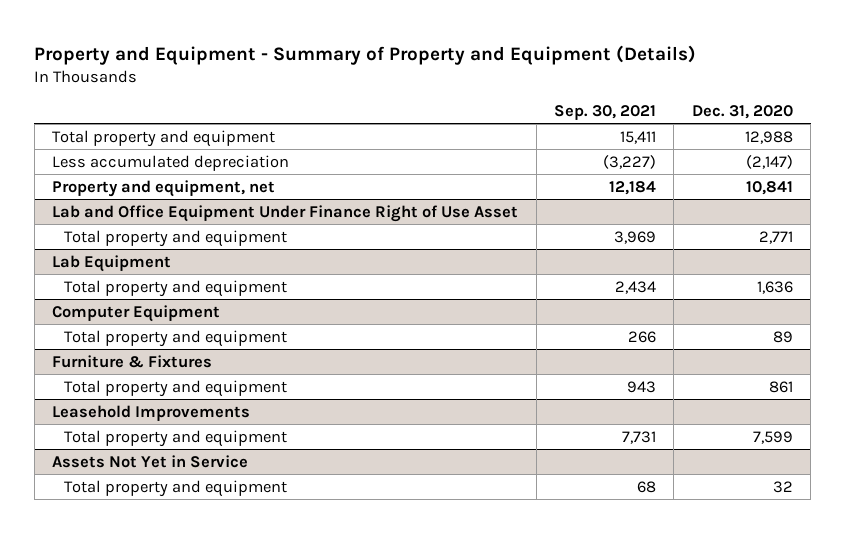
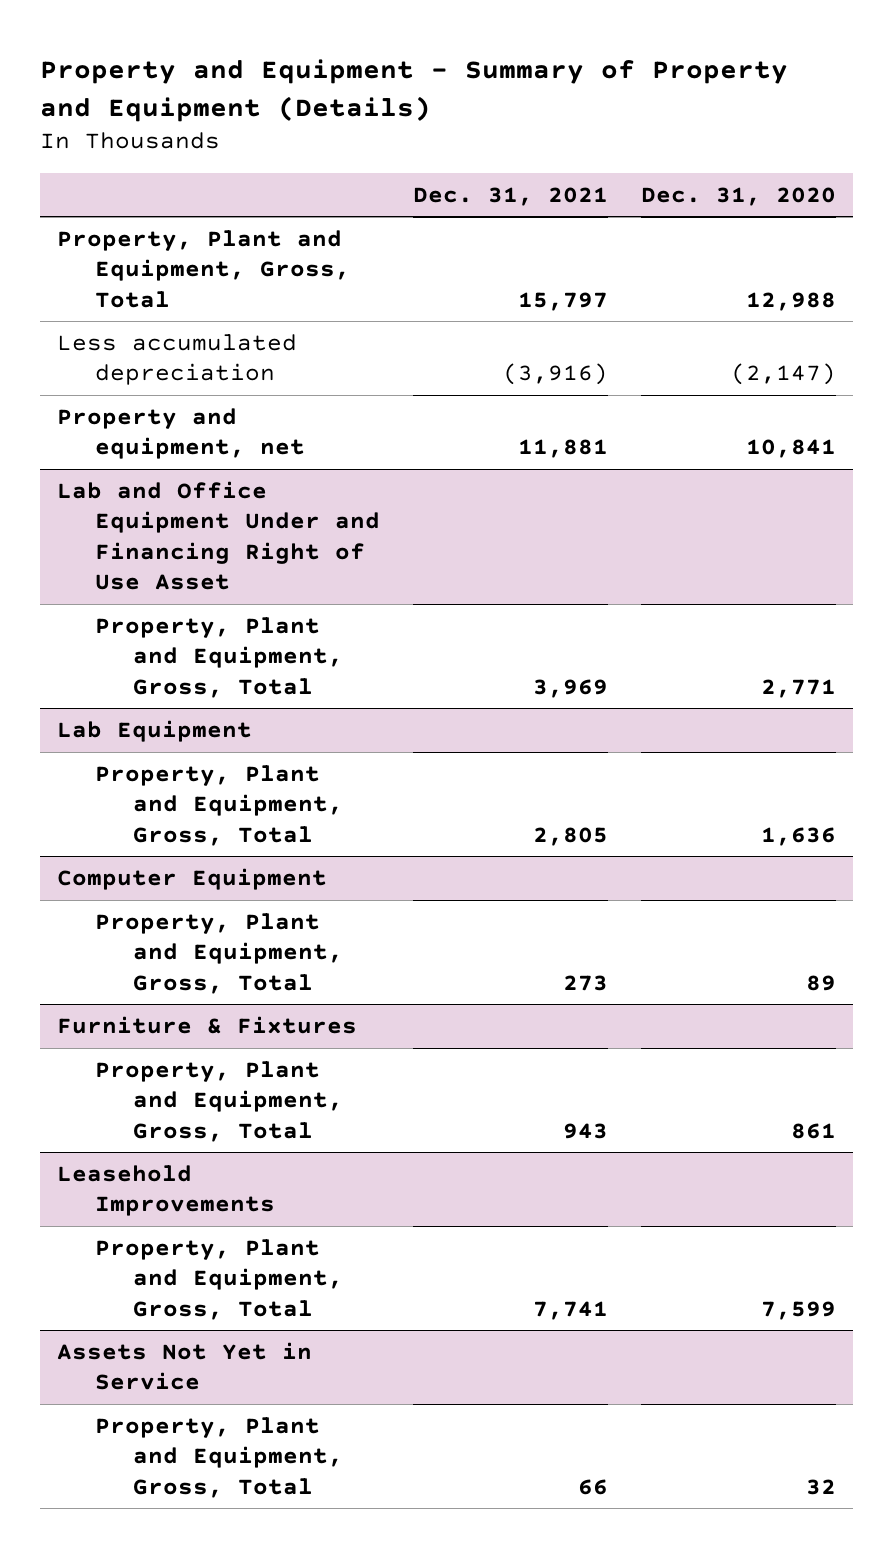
- | Sep. 30, 2021 | Dec. 31, 2020
+ | Dec. 31, 2021 | Dec. 31, 2020
- Total property and equipment | 15,411 | 12,988
+ Property, Plant and Equipment, Gross, Total | 15,797 | 12,988
- Lab and Office Equipment Under Finance Right of Use Asset
- Total property and equipment | 3,969 | 2,771
+ Lab and Office Equipment Under and Financing Right of Use Asset
+ Property, Plant and Equipment, Gross, Total | 3,969 | 2,771
@ Lab Equipment
- Total property and equipment | 2,434 | 1,636
+ Property, Plant and Equipment, Gross, Total | 2,805 | 1,636
@ Computer Equipment
- Total property and equipment | 266 | 89
+ Property, Plant and Equipment, Gross, Total | 273 | 89
@ Furniture & Fixtures
- Total property and equipment | 943 | 861
+ Property, Plant and Equipment, Gross, Total | 943 | 861
@ Leasehold Improvements
- Total property and equipment | 7,731 | 7,599
+ Property, Plant and Equipment, Gross, Total | 7,741 | 7,599
@ Assets Not Yet in Service
- Total property and equipment | 68 | 32
+ Property, Plant and Equipment, Gross, Total | 66 | 32

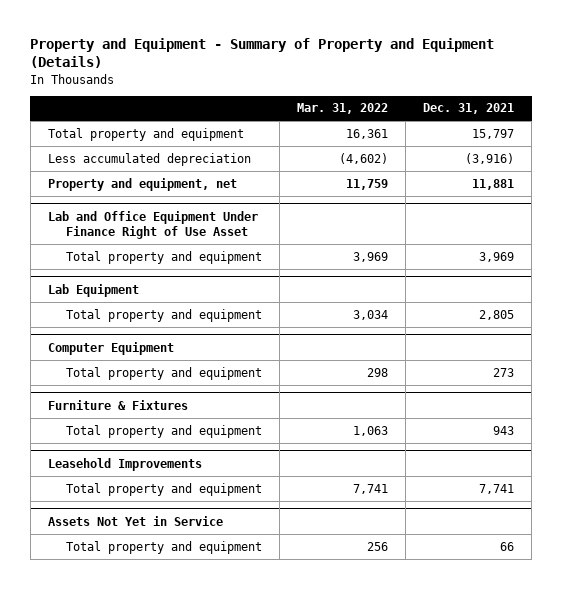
- | Dec. 31, 2021 | Dec. 31, 2020
+ | Mar. 31, 2022 | Dec. 31, 2021
- Property, Plant and Equipment, Gross, Total | 15,797 | 12,988
+ Total property and equipment | 16,361 | 15,797
- Lab and Office Equipment Under and Financing Right of Use Asset
- Property, Plant and Equipment, Gross, Total | 3,969 | 2,771
+ Lab and Office Equipment Under Finance Right of Use Asset
+ Total property and equipment | 3,969 | 3,969
@ Lab Equipment
- Property, Plant and Equipment, Gross, Total | 2,805 | 1,636
+ Total property and equipment | 3,034 | 2,805
@ Computer Equipment
- Property, Plant and Equipment, Gross, Total | 273 | 89
+ Total property and equipment | 298 | 273
@ Furniture & Fixtures
- Property, Plant and Equipment, Gross, Total | 943 | 861
+ Total property and equipment | 1,063 | 943
@ Leasehold Improvements
- Property, Plant and Equipment, Gross, Total | 7,741 | 7,599
+ Total property and equipment | 7,741 | 7,741
@ Assets Not Yet in Service
- Property, Plant and Equipment, Gross, Total | 66 | 32
+ Total property and equipment | 256 | 66

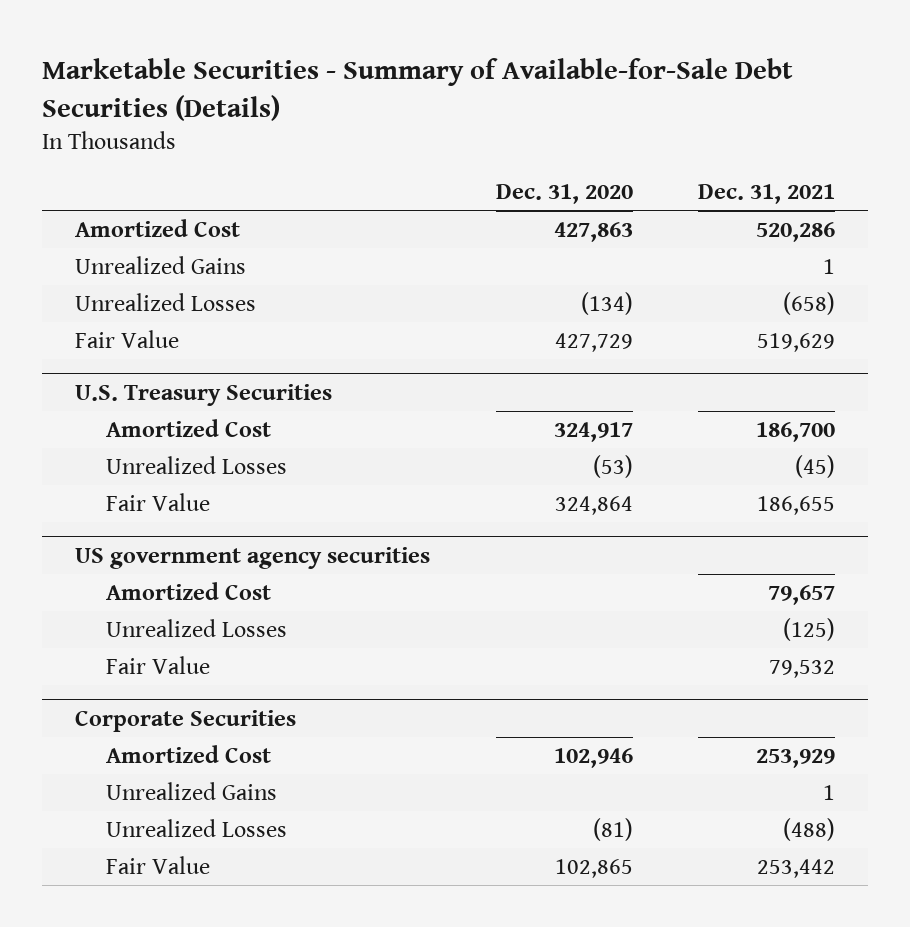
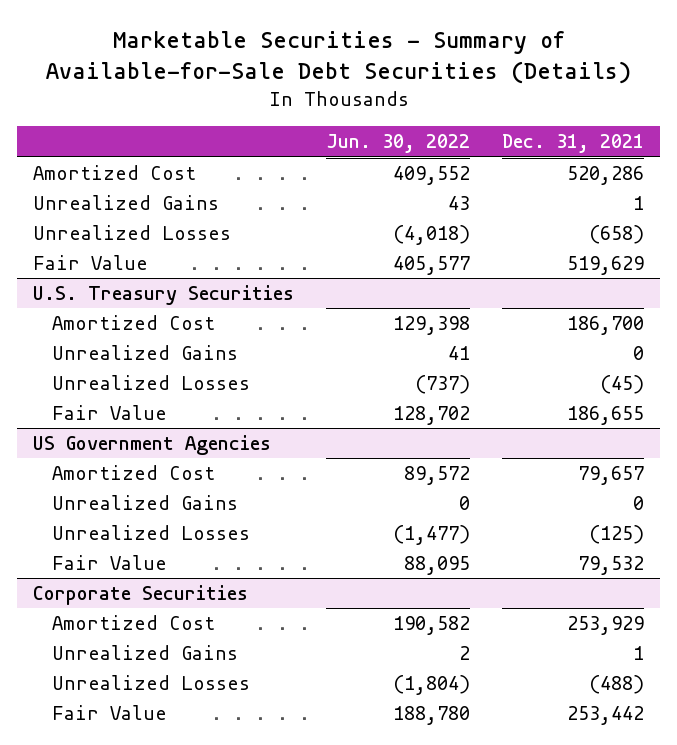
- | Dec. 31, 2020 | Dec. 31, 2021
+ | Jun. 30, 2022 | Dec. 31, 2021
@ U.S. Treasury Securities
+ Unrealized Gains | 41 | 0
- US government agency securities
+ US Government Agencies
+ Unrealized Gains | 0 | 0

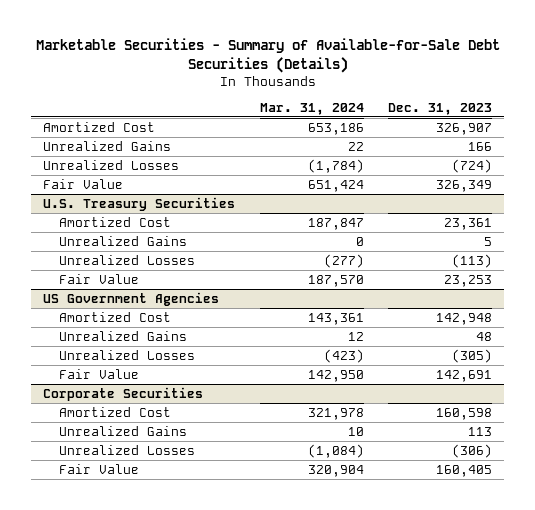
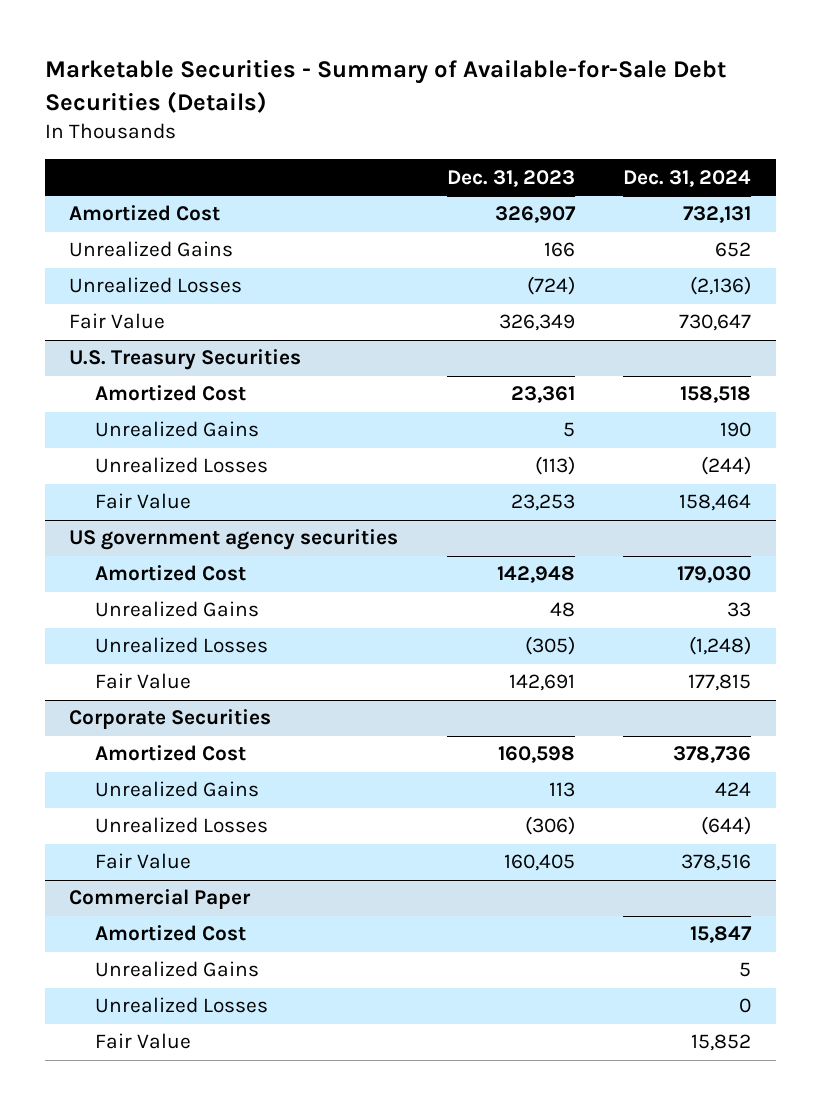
- | Mar. 31, 2024 | Dec. 31, 2023
+ | Dec. 31, 2023 | Dec. 31, 2024
- US Government Agencies
+ US government agency securities
+ Commercial Paper
+ Amortized Cost | | 15,847
+ Unrealized Gains | | 5
+ Unrealized Losses | | 0
+ Fair Value | | 15,852

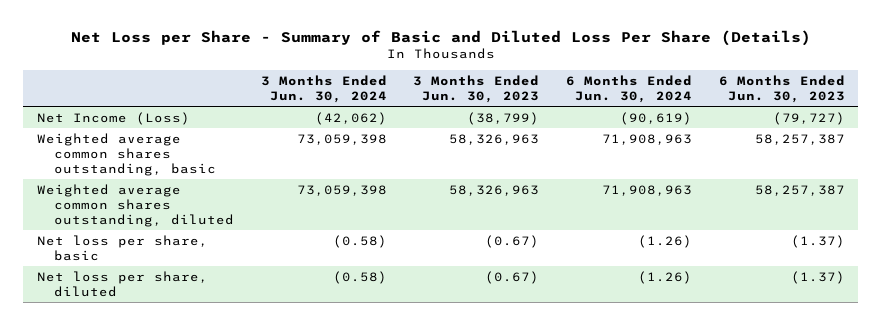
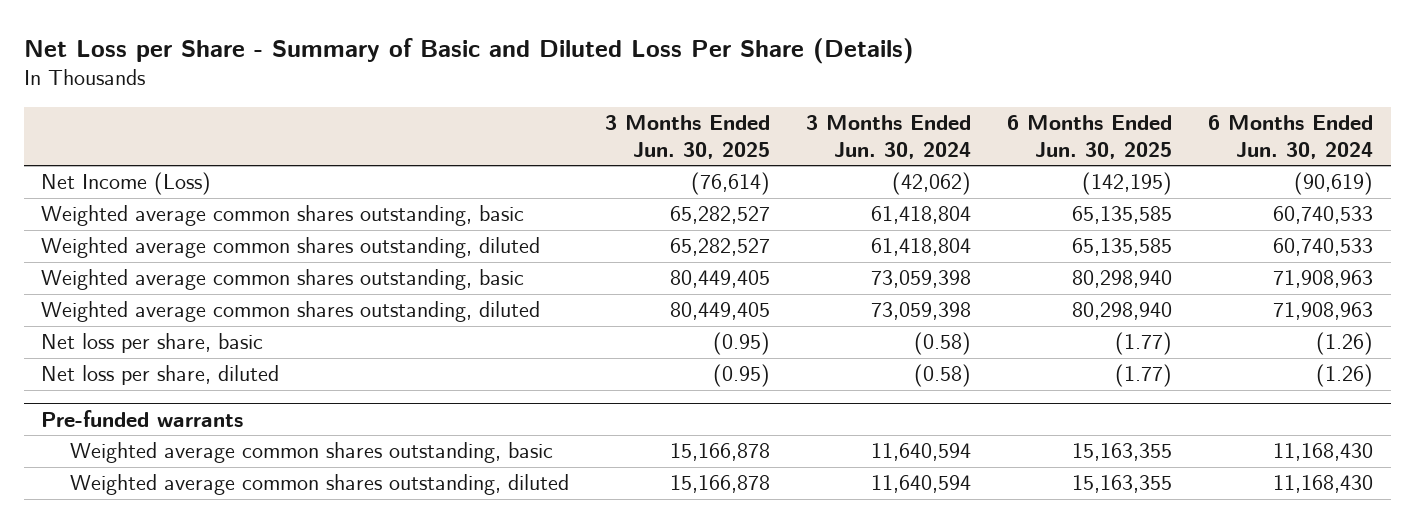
- | 3 Months Ended Jun. 30, 2024 | 3 Months Ended Jun. 30, 2023 | 6 Months Ended Jun. 30, 2024 | 6 Months Ended Jun. 30, 2023
+ | 3 Months Ended Jun. 30, 2025 | 3 Months Ended Jun. 30, 2024 | 6 Months Ended Jun. 30, 2025 | 6 Months Ended Jun. 30, 2024
+ Weighted average common shares outstanding, basic | 65,282,527 | 61,418,804 | 65,135,585 | 60,740,533
+ Weighted average common shares outstanding, diluted | 65,282,527 | 61,418,804 | 65,135,585 | 60,740,533
+ Pre-funded warrants
+ Weighted average common shares outstanding, basic | 15,166,878 | 11,640,594 | 15,163,355 | 11,168,430
+ Weighted average common shares outstanding, diluted | 15,166,878 | 11,640,594 | 15,163,355 | 11,168,430

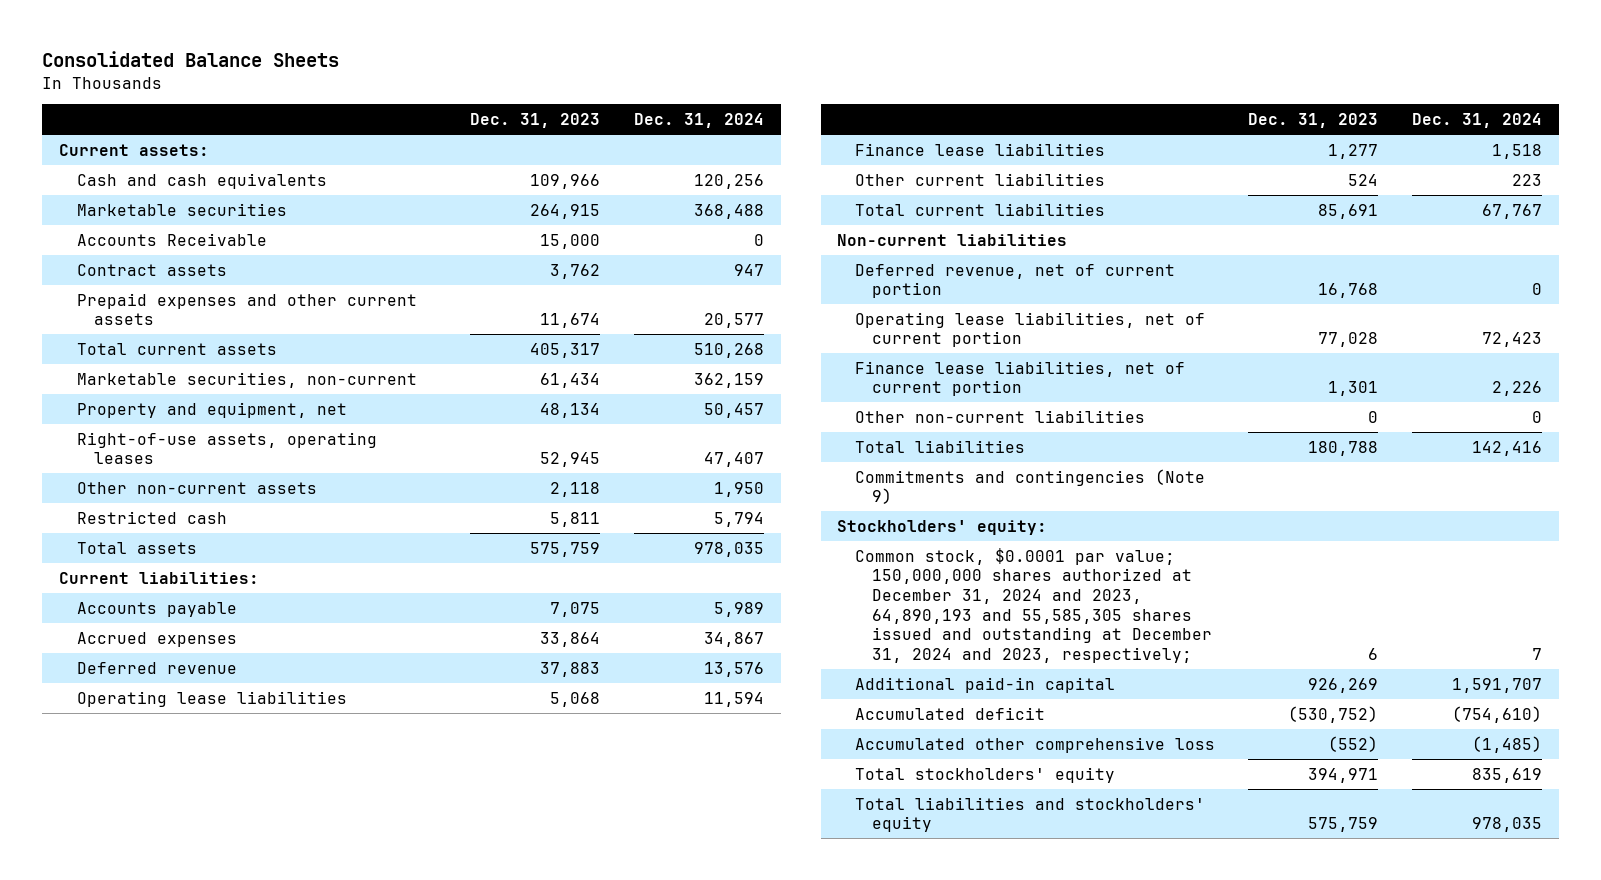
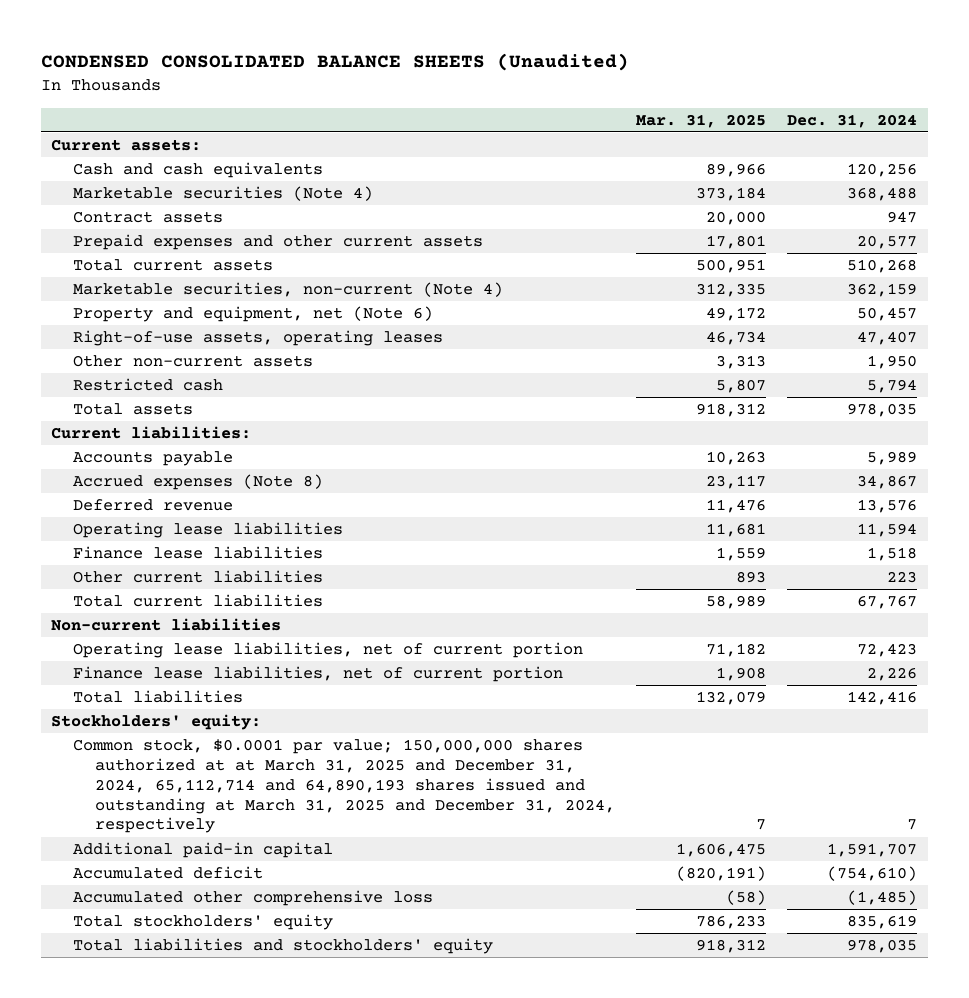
- Consolidated Balance Sheets
+ CONDENSED CONSOLIDATED BALANCE SHEETS (Unaudited)
- | Dec. 31, 2023 | Dec. 31, 2024
+ | Mar. 31, 2025 | Dec. 31, 2024
- Marketable securities | 264,915 | 368,488
- Accounts Receivable | 15,000 | 0
+ Marketable securities (Note 4) | 373,184 | 368,488
- Marketable securities, non-current | 61,434 | 362,159
- Property and equipment, net | 48,134 | 50,457
+ Marketable securities, non-current (Note 4) | 312,335 | 362,159
+ Property and equipment, net (Note 6) | 49,172 | 50,457
- Accrued expenses | 33,864 | 34,867
+ Accrued expenses (Note 8) | 23,117 | 34,867
- Deferred revenue, net of current portion | 16,768 | 0
- Other non-current liabilities | 0 | 0
- Commitments and contingencies (Note 9)
- Common stock, $0.0001 par value; 150,000,000 shares authorized at December 31, 2024 and 2023, 64,890,193 and 55,585,305 shares issued and outstanding at December 31, 2024 and 2023, respectively; | 6 | 7
+ Common stock, $0.0001 par value; 150,000,000 shares authorized at at March 31, 2025 and December 31, 2024, 65,112,714 and 64,890,193 shares issued and outstanding at March 31, 2025 and December 31, 2024, respectively | 7 | 7

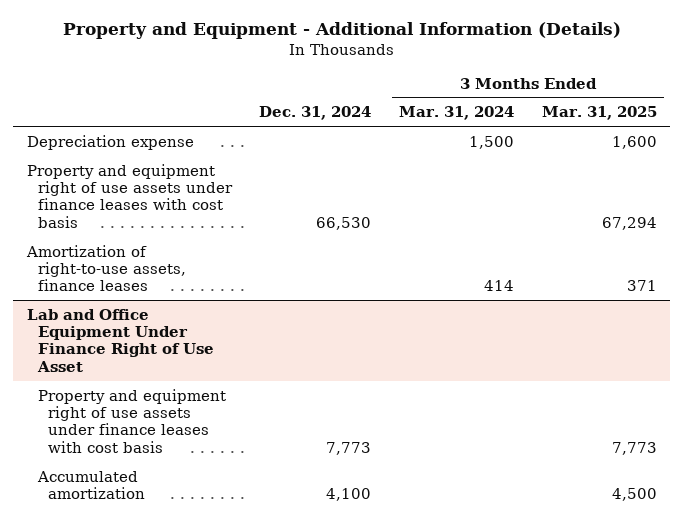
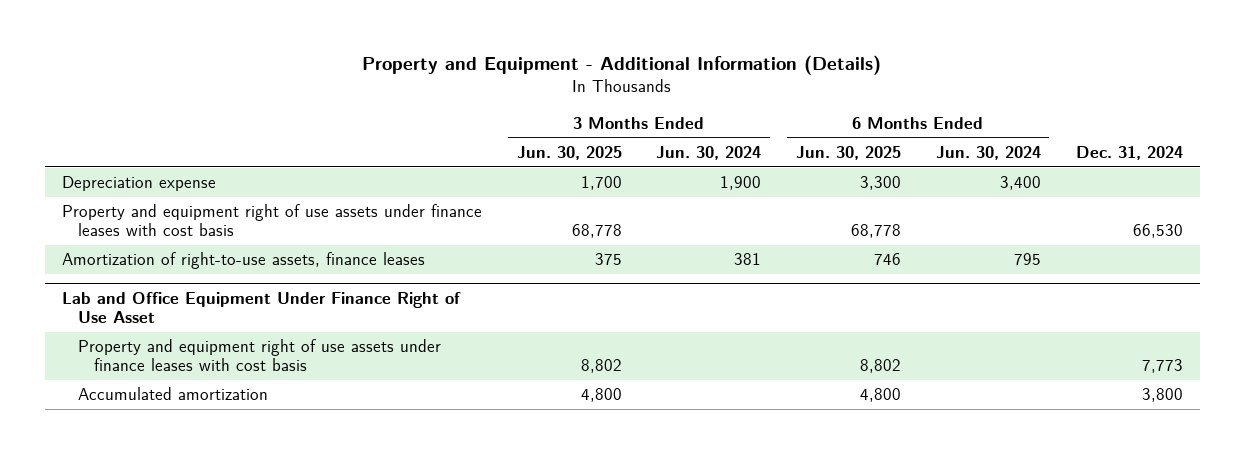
- | Dec. 31, 2024 | 3 Months Ended Mar. 31, 2024 | 3 Months Ended Mar. 31, 2025
+ | 3 Months Ended Jun. 30, 2025 | 3 Months Ended Jun. 30, 2024 | 6 Months Ended Jun. 30, 2025 | 6 Months Ended Jun. 30, 2024 | Dec. 31, 2024
@ Lab and Office Equipment Under Finance Right of Use Asset
- Accumulated amortization | 4,100 | | 4,500
+ Accumulated amortization | 4,800 | | 4,800 | | 3,800

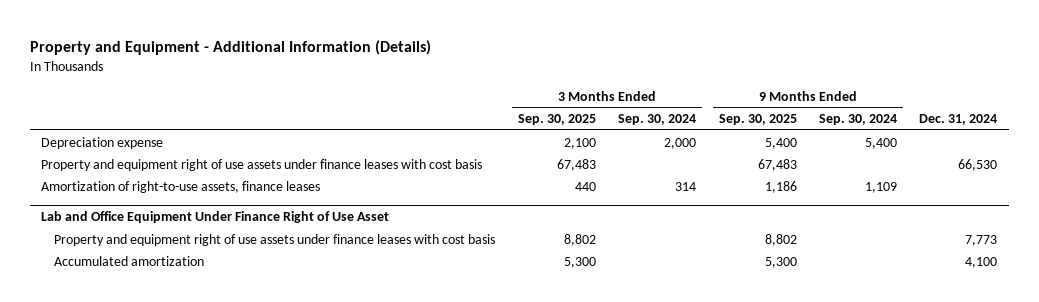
- | 3 Months Ended Jun. 30, 2025 | 3 Months Ended Jun. 30, 2024 | 6 Months Ended Jun. 30, 2025 | 6 Months Ended Jun. 30, 2024 | Dec. 31, 2024
+ | 3 Months Ended Sep. 30, 2025 | 3 Months Ended Sep. 30, 2024 | 9 Months Ended Sep. 30, 2025 | 9 Months Ended Sep. 30, 2024 | Dec. 31, 2024
@ Lab and Office Equipment Under Finance Right of Use Asset
- Accumulated amortization | 4,800 | | 4,800 | | 3,800
+ Accumulated amortization | 5,300 | | 5,300 | | 4,100

